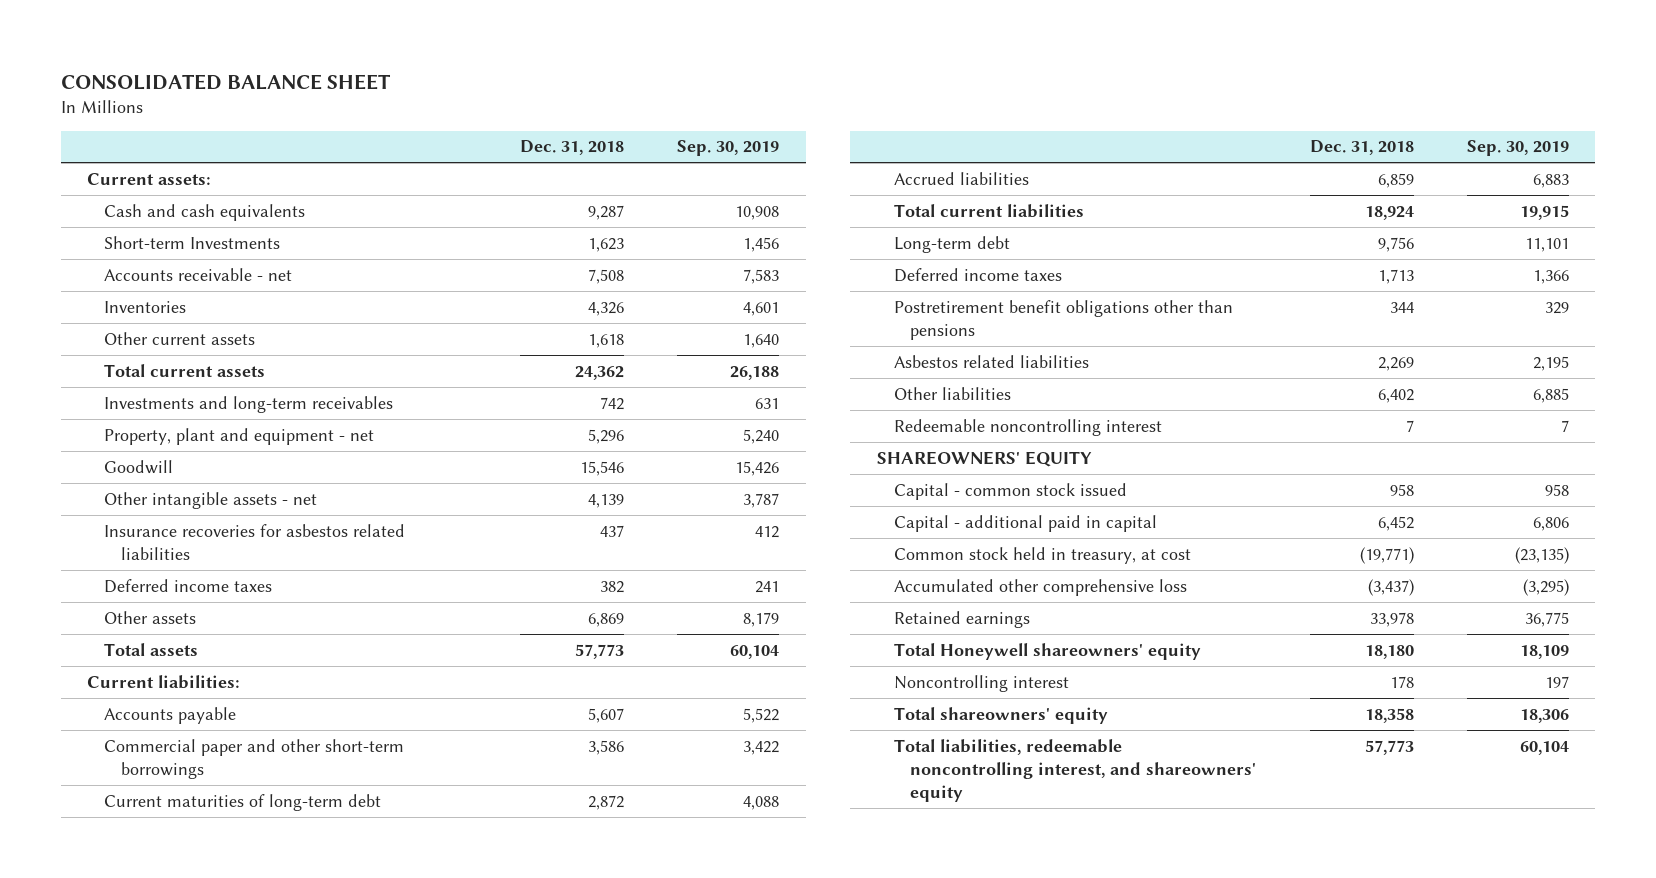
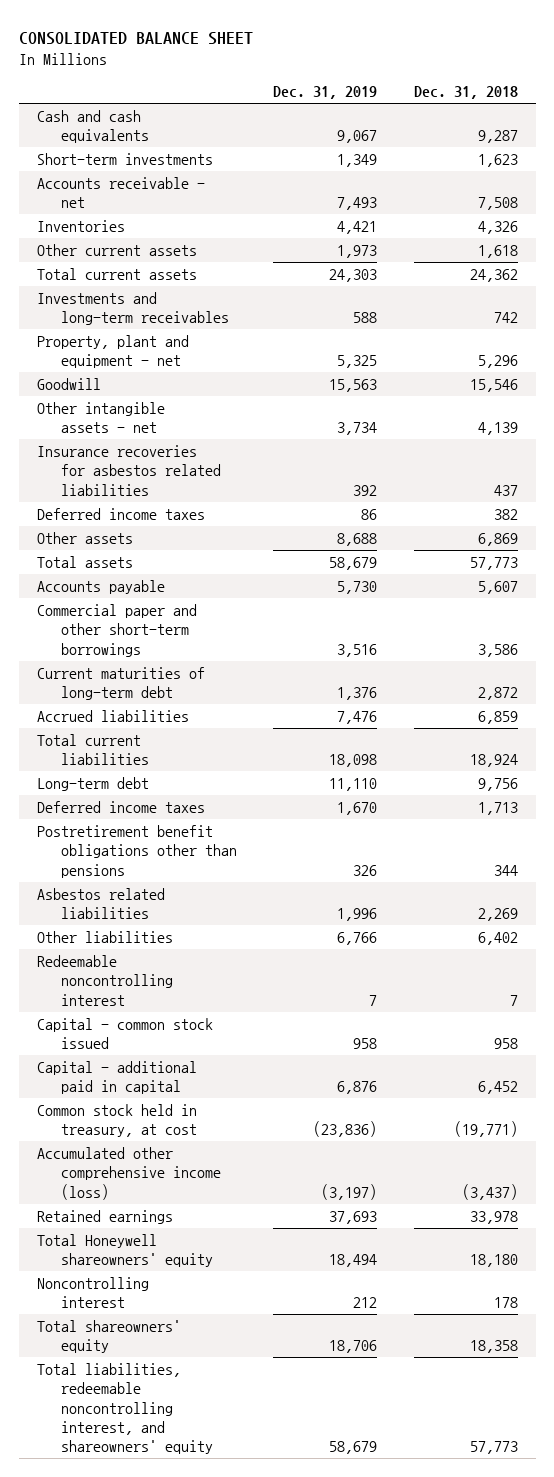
- | Dec. 31, 2018 | Sep. 30, 2019
+ | Dec. 31, 2019 | Dec. 31, 2018
- Current assets:
- Short-term Investments | 1,623 | 1,456
+ Short-term investments | 1,349 | 1,623
- Current liabilities:
- SHAREOWNERS' EQUITY
- Accumulated other comprehensive loss | (3,437) | (3,295)
+ Accumulated other comprehensive income (loss) | (3,197) | (3,437)

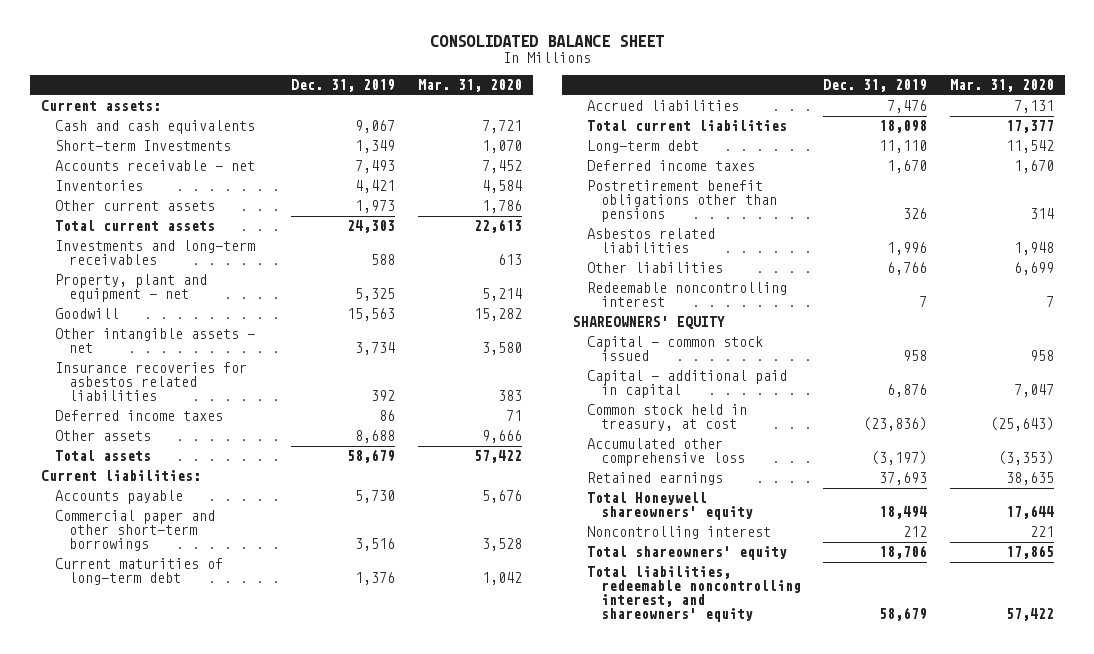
- | Dec. 31, 2019 | Dec. 31, 2018
+ | Dec. 31, 2019 | Mar. 31, 2020
+ Current assets:
- Short-term investments | 1,349 | 1,623
+ Short-term Investments | 1,349 | 1,070
+ Current liabilities:
+ SHAREOWNERS' EQUITY
- Accumulated other comprehensive income (loss) | (3,197) | (3,437)
+ Accumulated other comprehensive loss | (3,197) | (3,353)

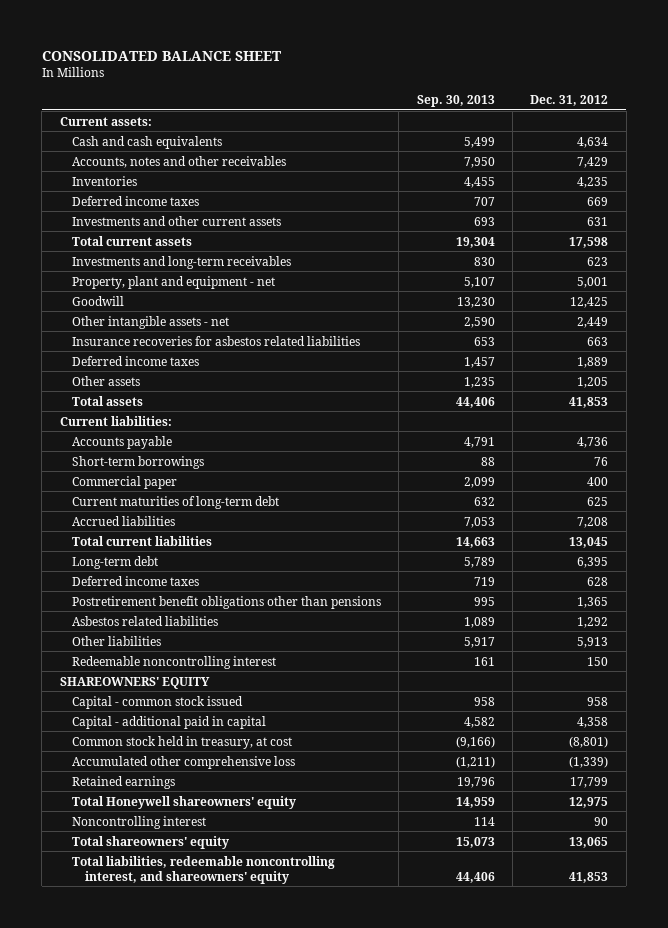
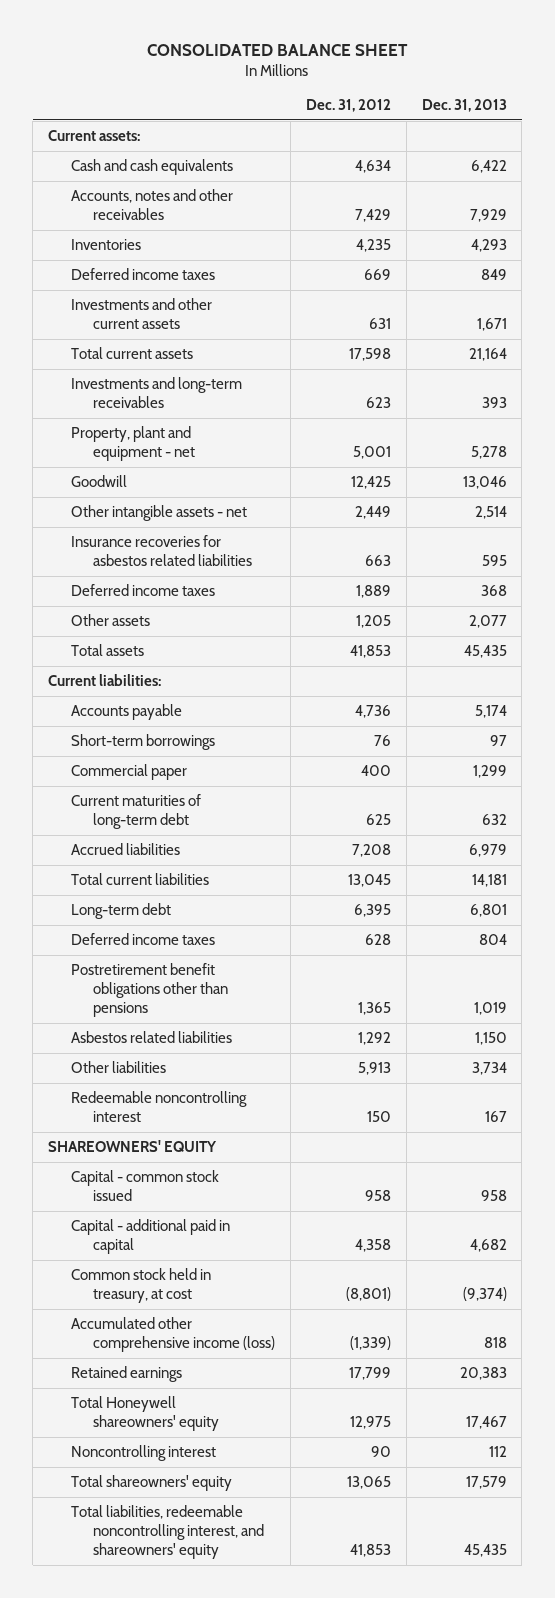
- | Sep. 30, 2013 | Dec. 31, 2012
+ | Dec. 31, 2012 | Dec. 31, 2013
- Accumulated other comprehensive loss | (1,211) | (1,339)
+ Accumulated other comprehensive income (loss) | (1,339) | 818

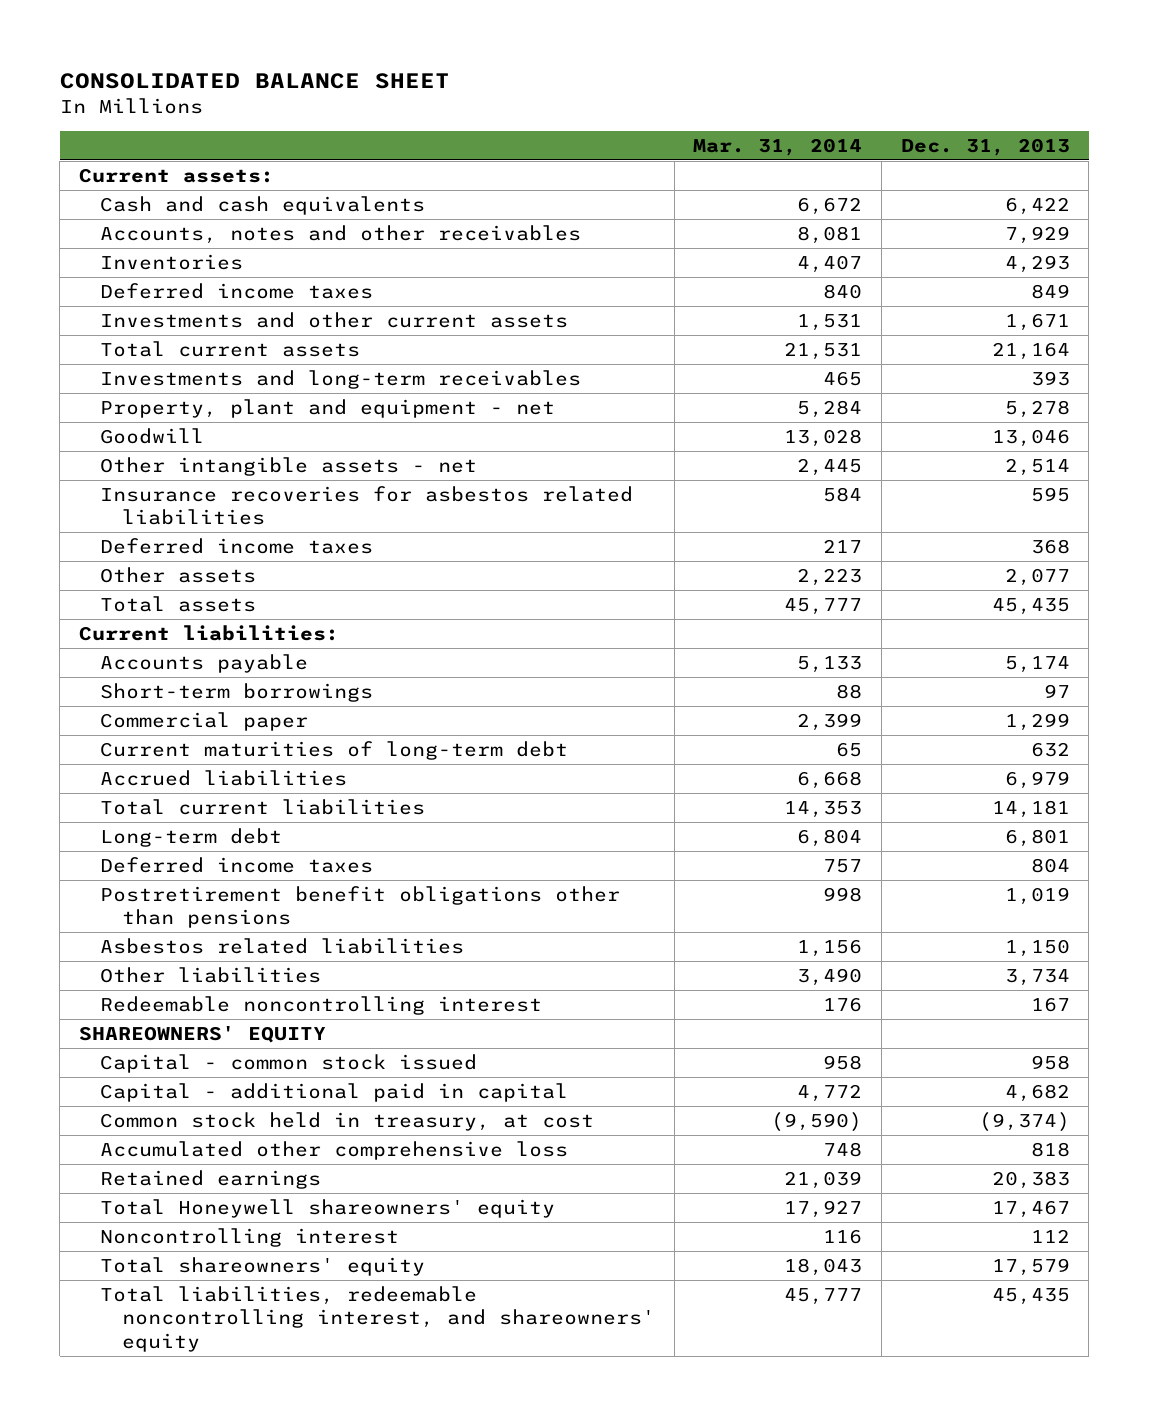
- | Dec. 31, 2012 | Dec. 31, 2013
+ | Mar. 31, 2014 | Dec. 31, 2013
- Accumulated other comprehensive income (loss) | (1,339) | 818
+ Accumulated other comprehensive loss | 748 | 818

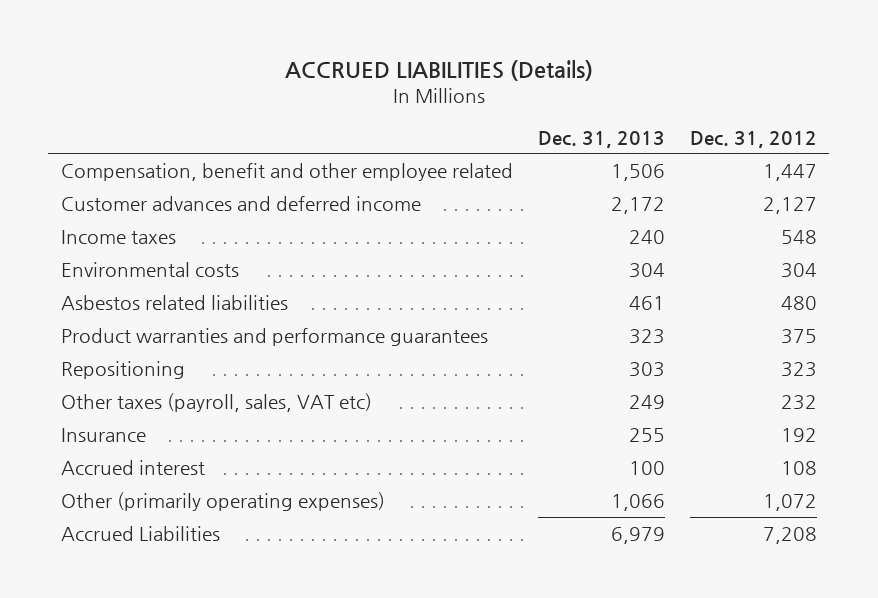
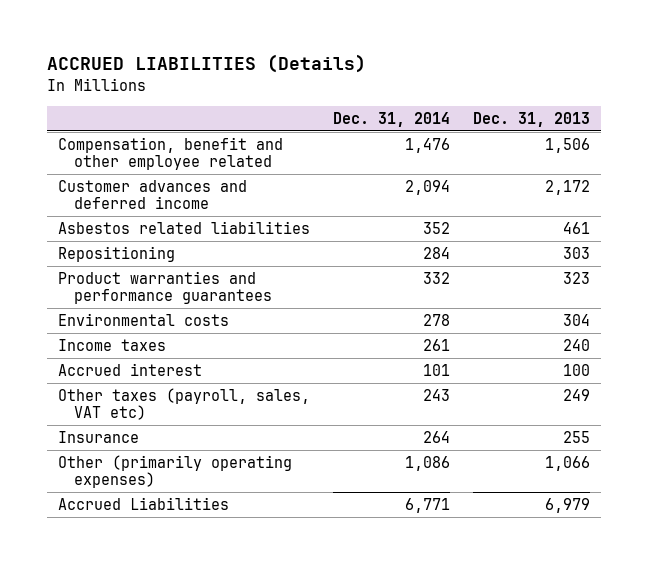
- | Dec. 31, 2013 | Dec. 31, 2012
+ | Dec. 31, 2014 | Dec. 31, 2013
moved down: Product warranties and performance guarantees | 332 | 323
moved down: Environmental costs | 278 | 304
moved down: Income taxes | 261 | 240
moved up: Accrued interest | 101 | 100

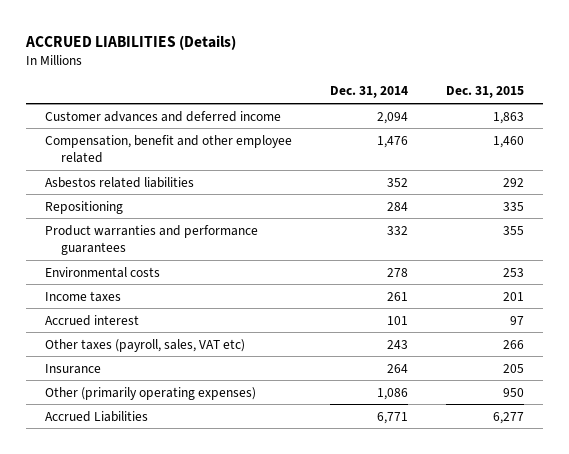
- | Dec. 31, 2014 | Dec. 31, 2013
+ | Dec. 31, 2014 | Dec. 31, 2015
moved down: Compensation, benefit and other employee related | 1,476 | 1,460

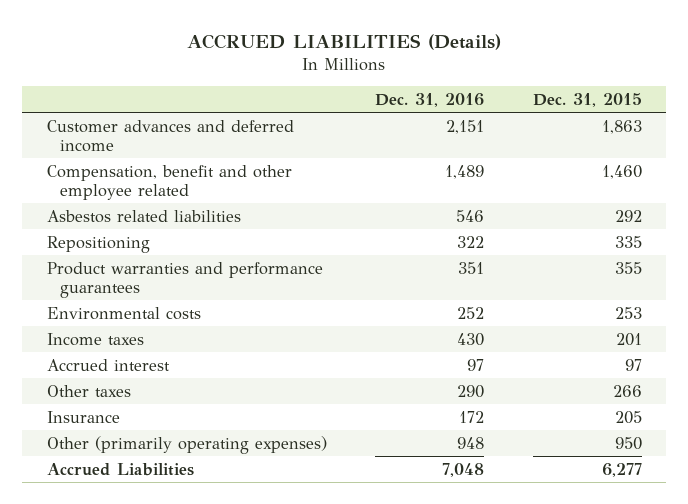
- | Dec. 31, 2014 | Dec. 31, 2015
+ | Dec. 31, 2016 | Dec. 31, 2015
- Other taxes (payroll, sales, VAT etc) | 243 | 266
+ Other taxes | 290 | 266

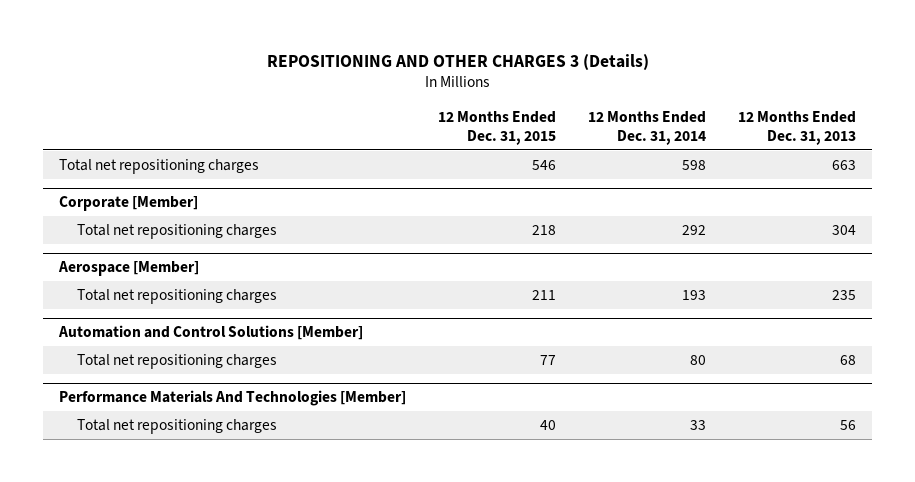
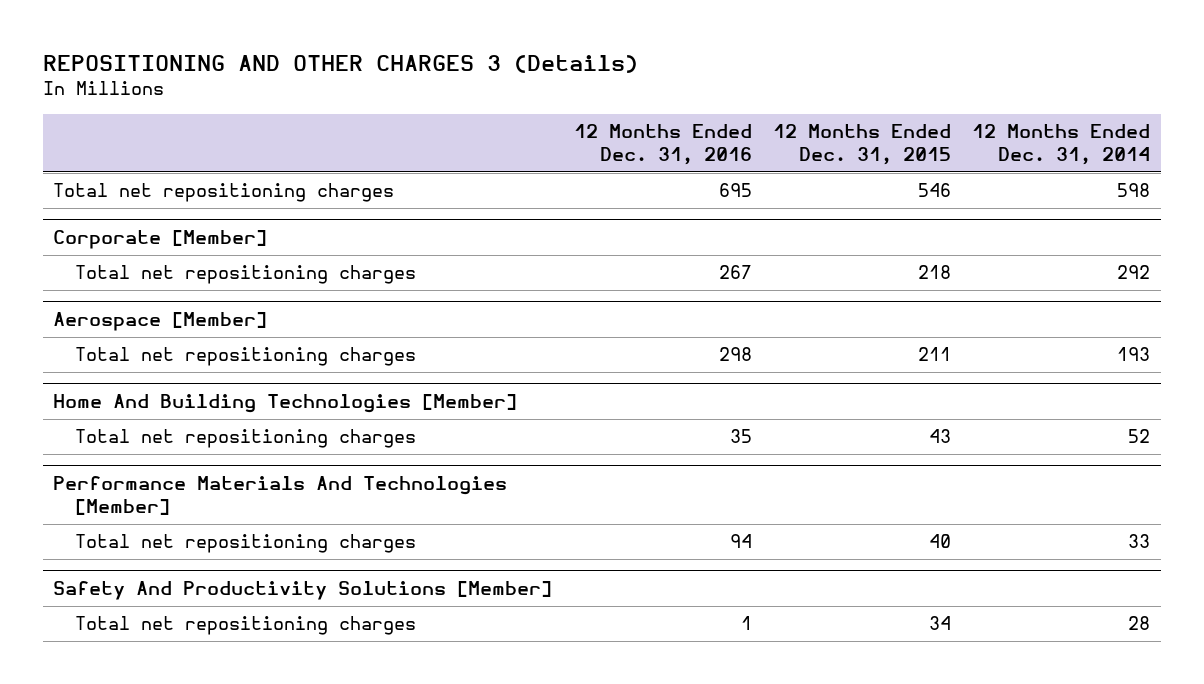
- | 12 Months Ended Dec. 31, 2015 | 12 Months Ended Dec. 31, 2014 | 12 Months Ended Dec. 31, 2013
+ | 12 Months Ended Dec. 31, 2016 | 12 Months Ended Dec. 31, 2015 | 12 Months Ended Dec. 31, 2014
- Automation and Control Solutions [Member]
- Total net repositioning charges | 77 | 80 | 68
+ Home And Building Technologies [Member]
+ Total net repositioning charges | 35 | 43 | 52
+ Safety And Productivity Solutions [Member]
+ Total net repositioning charges | 1 | 34 | 28

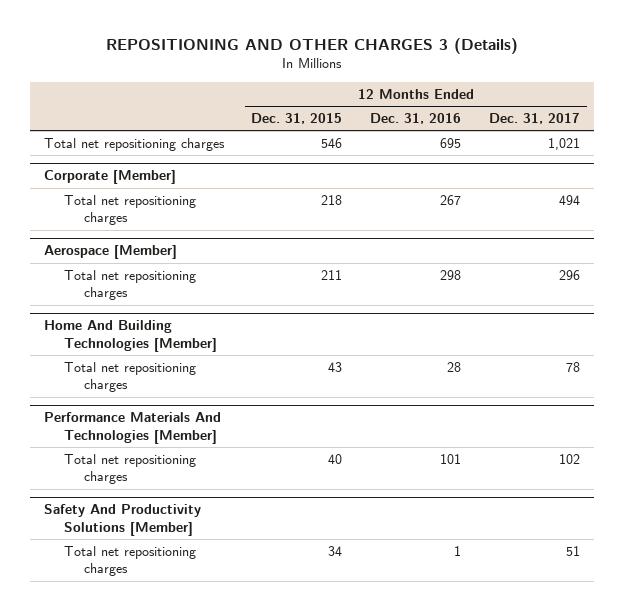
- | 12 Months Ended Dec. 31, 2016 | 12 Months Ended Dec. 31, 2015 | 12 Months Ended Dec. 31, 2014
+ | 12 Months Ended Dec. 31, 2015 | 12 Months Ended Dec. 31, 2016 | 12 Months Ended Dec. 31, 2017
@ Home And Building Technologies [Member]
- Total net repositioning charges | 35 | 43 | 52
+ Total net repositioning charges | 43 | 28 | 78
@ Performance Materials And Technologies [Member]
- Total net repositioning charges | 94 | 40 | 33
+ Total net repositioning charges | 40 | 101 | 102

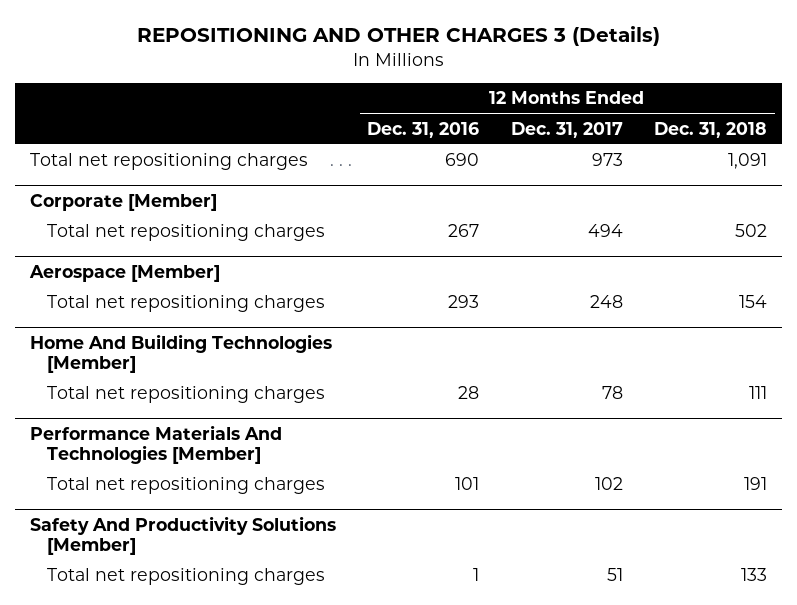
- | 12 Months Ended Dec. 31, 2015 | 12 Months Ended Dec. 31, 2016 | 12 Months Ended Dec. 31, 2017
+ | 12 Months Ended Dec. 31, 2016 | 12 Months Ended Dec. 31, 2017 | 12 Months Ended Dec. 31, 2018
- Total net repositioning charges | 546 | 695 | 1,021
+ Total net repositioning charges | 690 | 973 | 1,091
@ Aerospace [Member]
- Total net repositioning charges | 211 | 298 | 296
+ Total net repositioning charges | 293 | 248 | 154

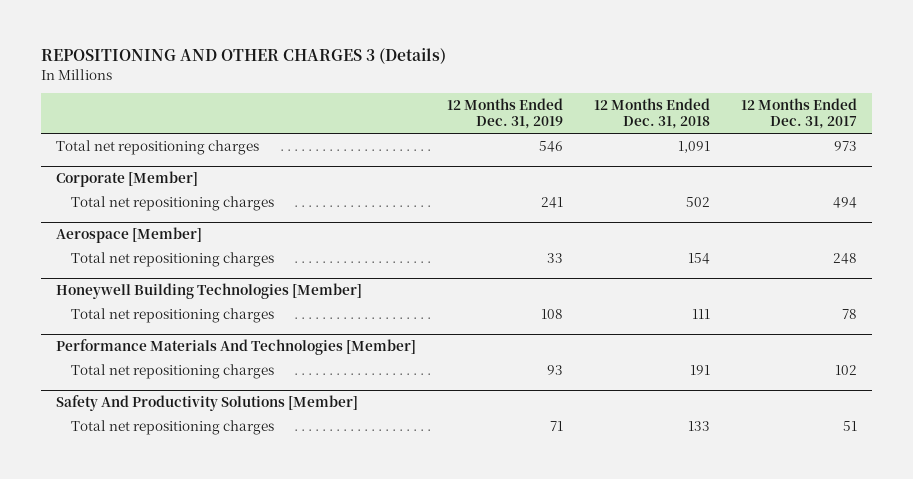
- | 12 Months Ended Dec. 31, 2016 | 12 Months Ended Dec. 31, 2017 | 12 Months Ended Dec. 31, 2018
+ | 12 Months Ended Dec. 31, 2019 | 12 Months Ended Dec. 31, 2018 | 12 Months Ended Dec. 31, 2017
- Home And Building Technologies [Member]
+ Honeywell Building Technologies [Member]

